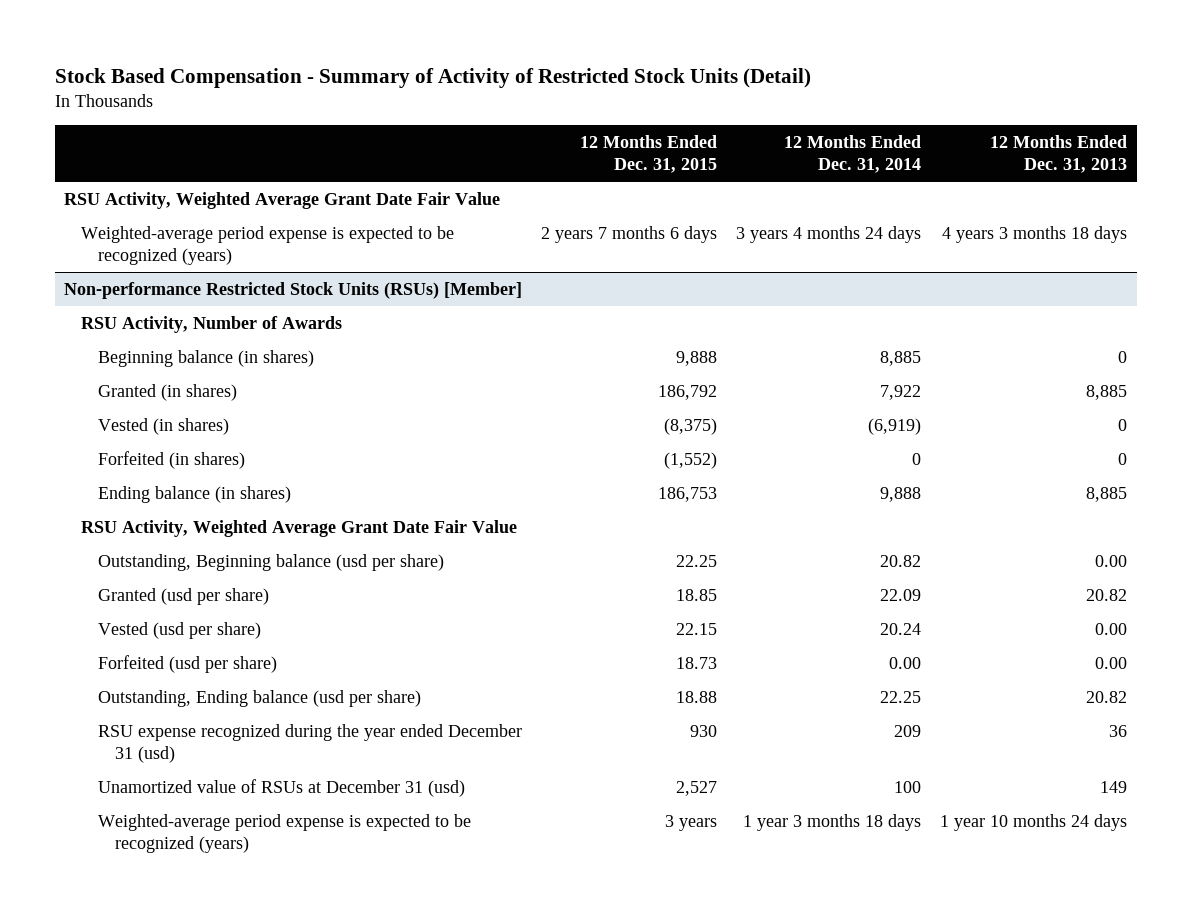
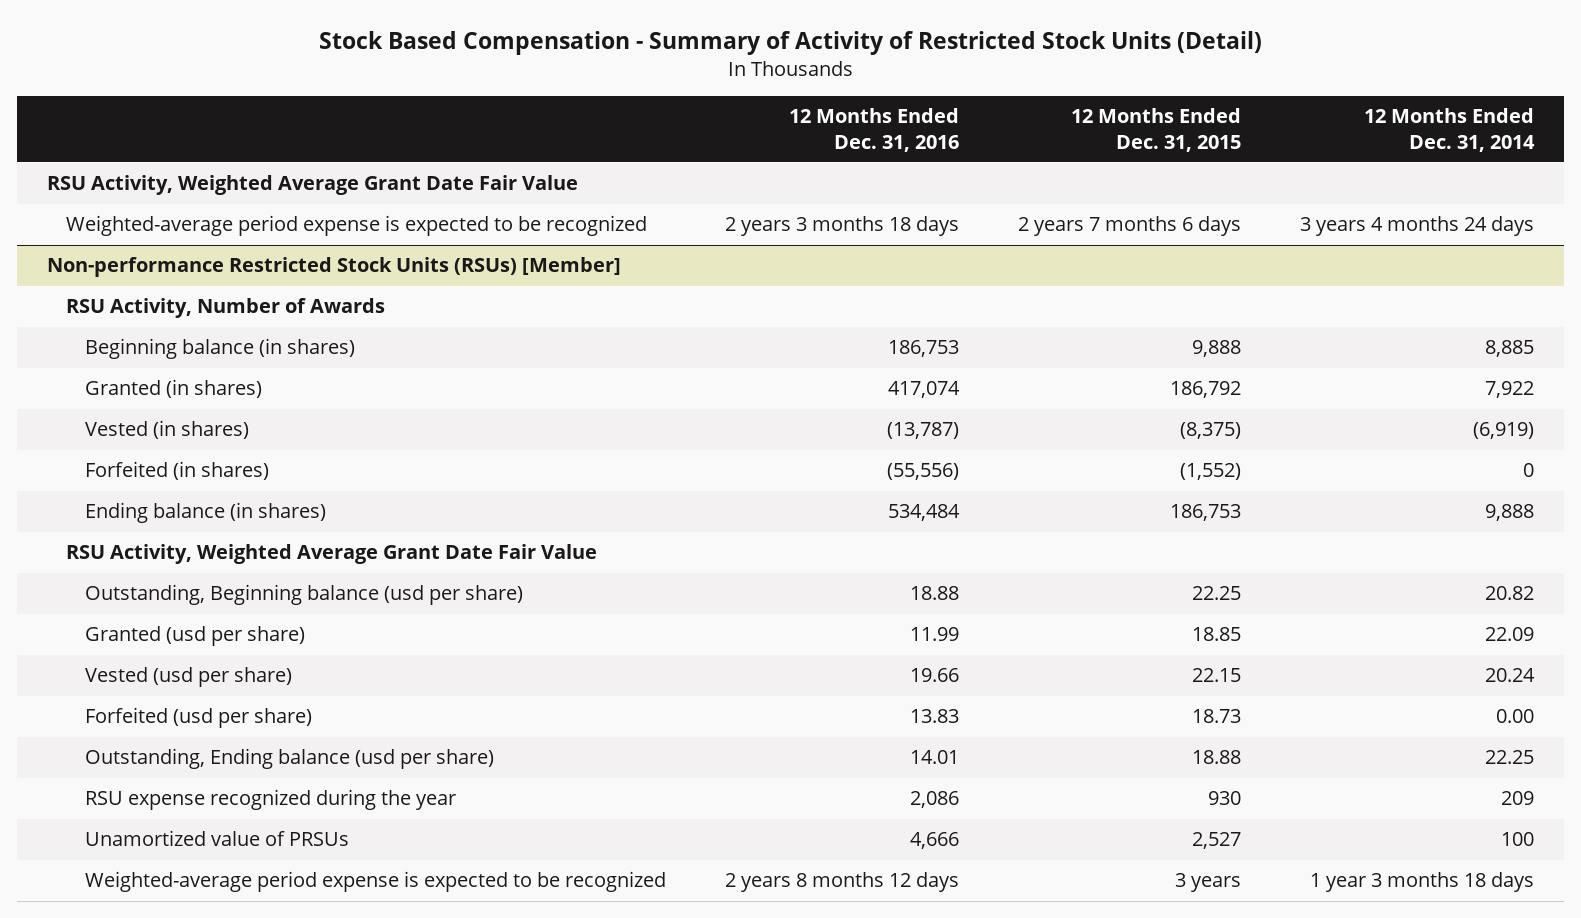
- | 12 Months Ended Dec. 31, 2015 | 12 Months Ended Dec. 31, 2014 | 12 Months Ended Dec. 31, 2013
+ | 12 Months Ended Dec. 31, 2016 | 12 Months Ended Dec. 31, 2015 | 12 Months Ended Dec. 31, 2014
- Weighted-average period expense is expected to be recognized (years) | 2 years 7 months 6 days | 3 years 4 months 24 days | 4 years 3 months 18 days
+ Weighted-average period expense is expected to be recognized | 2 years 3 months 18 days | 2 years 7 months 6 days | 3 years 4 months 24 days
@ Non-performance Restricted Stock Units (RSUs) [Member]
- RSU expense recognized during the year ended December 31 (usd) | 930 | 209 | 36
- Unamortized value of RSUs at December 31 (usd) | 2,527 | 100 | 149
- Weighted-average period expense is expected to be recognized (years) | 3 years | 1 year 3 months 18 days | 1 year 10 months 24 days
+ RSU expense recognized during the year | 2,086 | 930 | 209
+ Unamortized value of PRSUs | 4,666 | 2,527 | 100
+ Weighted-average period expense is expected to be recognized | 2 years 8 months 12 days | 3 years | 1 year 3 months 18 days

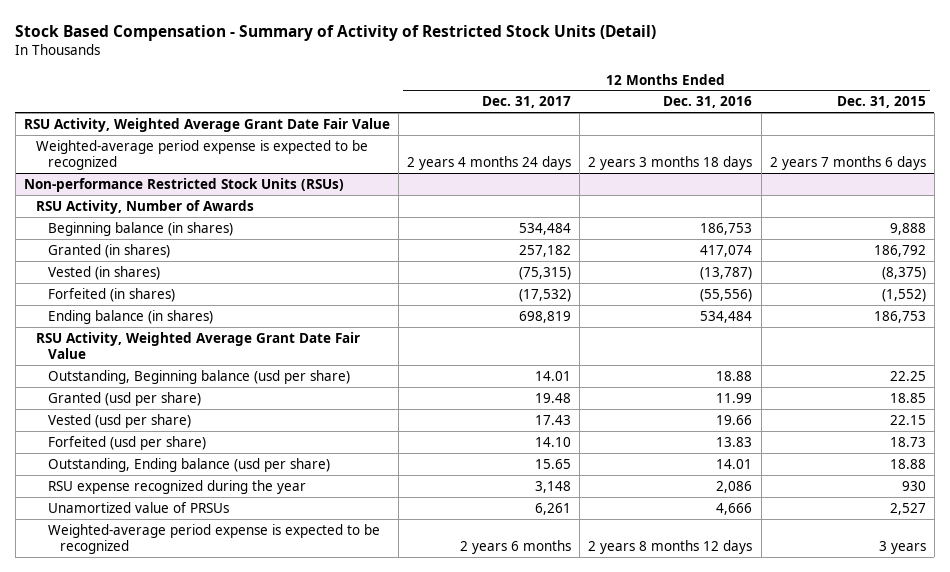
- | 12 Months Ended Dec. 31, 2016 | 12 Months Ended Dec. 31, 2015 | 12 Months Ended Dec. 31, 2014
+ | 12 Months Ended Dec. 31, 2017 | 12 Months Ended Dec. 31, 2016 | 12 Months Ended Dec. 31, 2015
- Non-performance Restricted Stock Units (RSUs) [Member]
+ Non-performance Restricted Stock Units (RSUs)

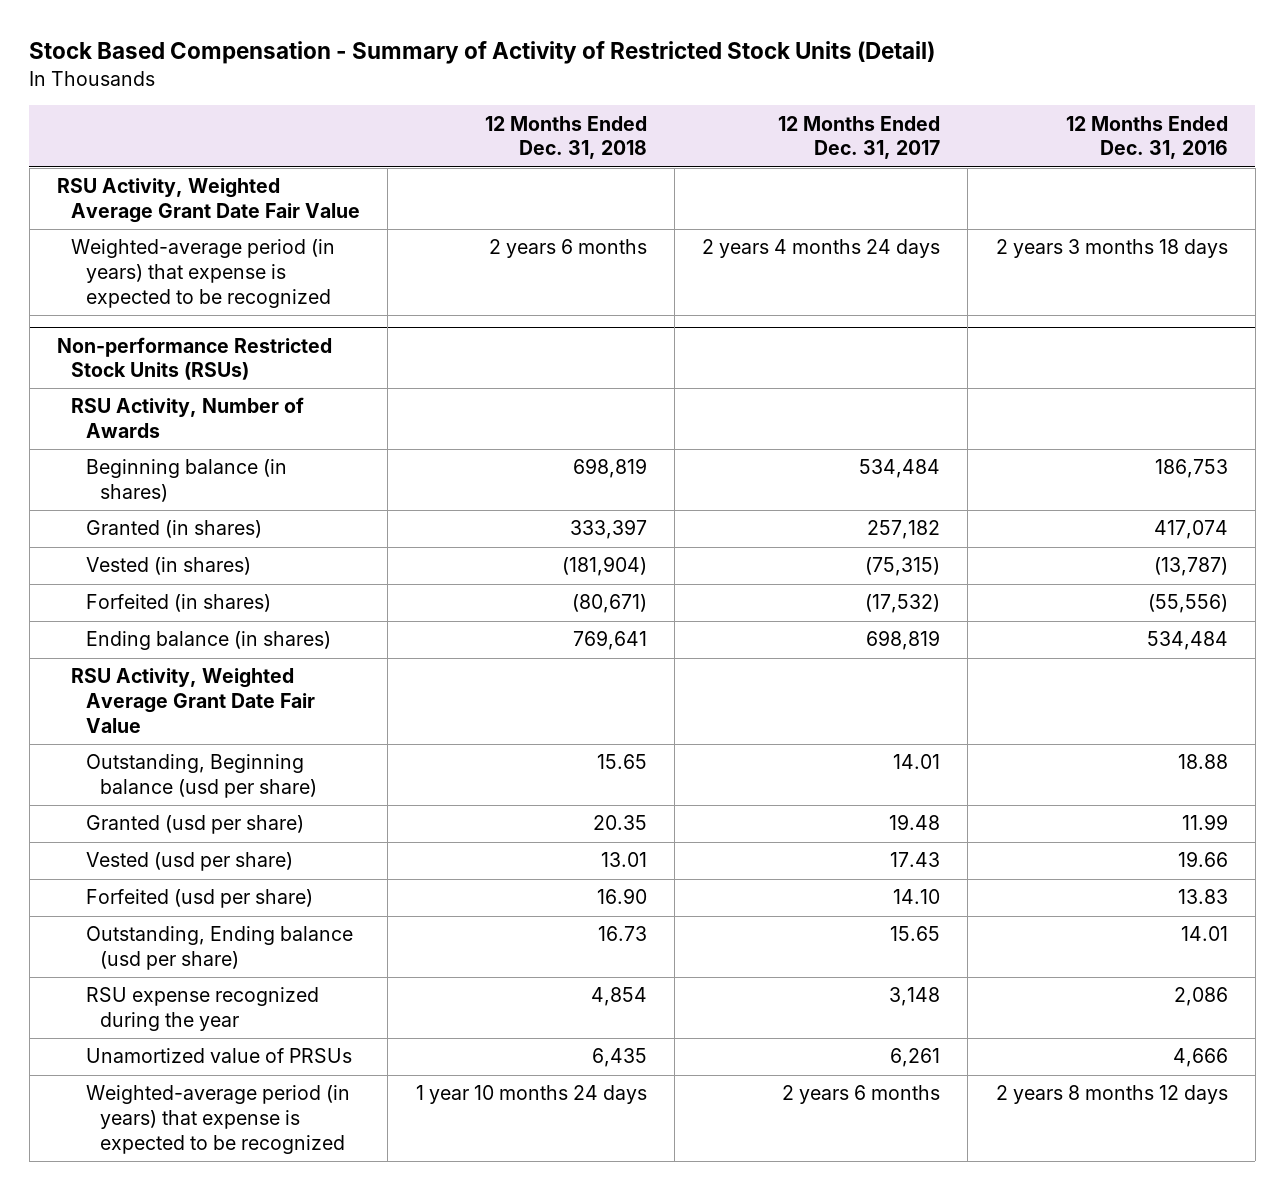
- | 12 Months Ended Dec. 31, 2017 | 12 Months Ended Dec. 31, 2016 | 12 Months Ended Dec. 31, 2015
+ | 12 Months Ended Dec. 31, 2018 | 12 Months Ended Dec. 31, 2017 | 12 Months Ended Dec. 31, 2016
- Weighted-average period expense is expected to be recognized | 2 years 4 months 24 days | 2 years 3 months 18 days | 2 years 7 months 6 days
+ Weighted-average period (in years) that expense is expected to be recognized | 2 years 6 months | 2 years 4 months 24 days | 2 years 3 months 18 days
@ Non-performance Restricted Stock Units (RSUs)
- Weighted-average period expense is expected to be recognized | 2 years 6 months | 2 years 8 months 12 days | 3 years
+ Weighted-average period (in years) that expense is expected to be recognized | 1 year 10 months 24 days | 2 years 6 months | 2 years 8 months 12 days

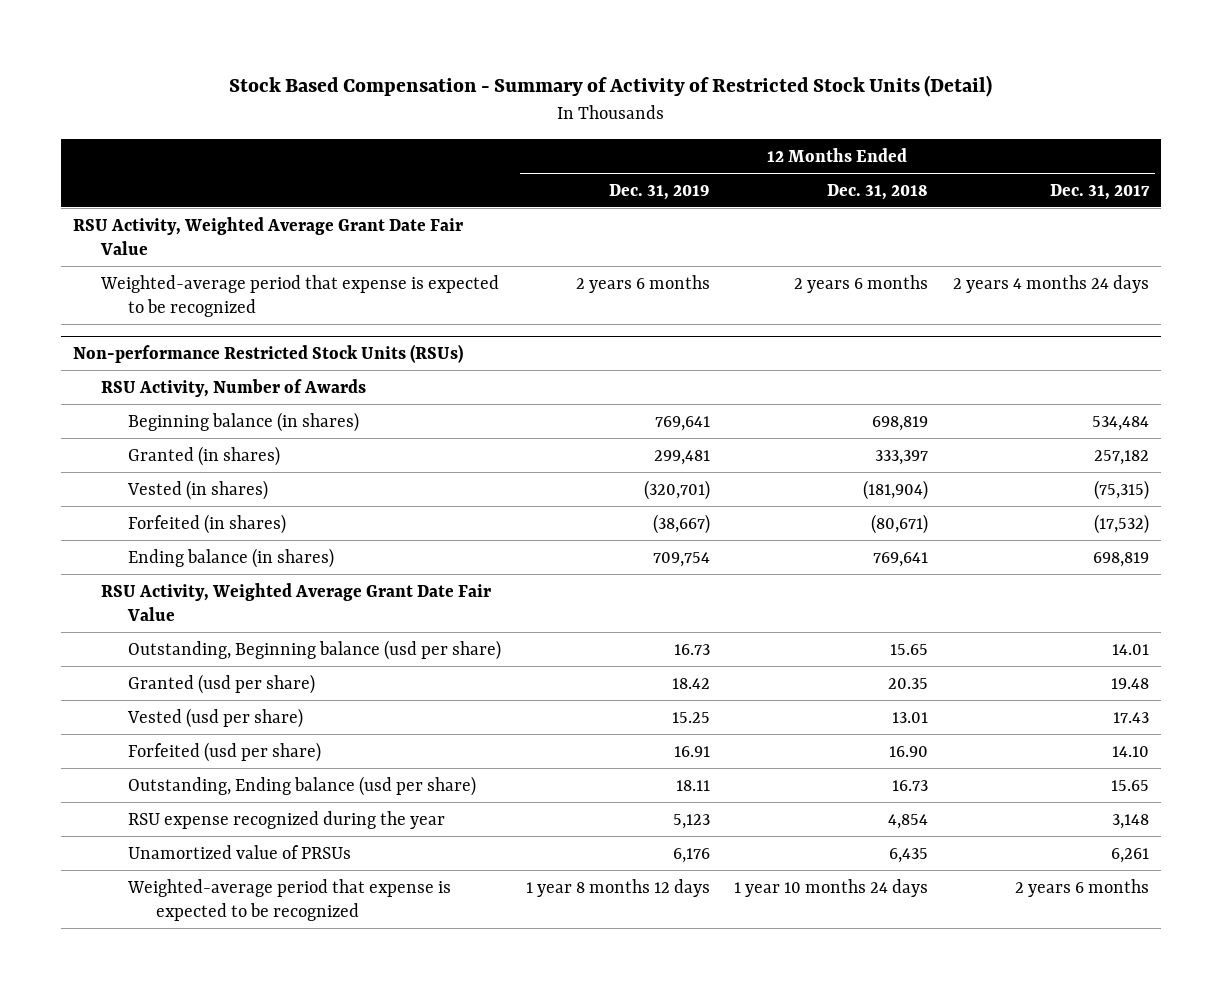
- | 12 Months Ended Dec. 31, 2018 | 12 Months Ended Dec. 31, 2017 | 12 Months Ended Dec. 31, 2016
+ | 12 Months Ended Dec. 31, 2019 | 12 Months Ended Dec. 31, 2018 | 12 Months Ended Dec. 31, 2017
- Weighted-average period (in years) that expense is expected to be recognized | 2 years 6 months | 2 years 4 months 24 days | 2 years 3 months 18 days
+ Weighted-average period that expense is expected to be recognized | 2 years 6 months | 2 years 6 months | 2 years 4 months 24 days
@ Non-performance Restricted Stock Units (RSUs)
- Weighted-average period (in years) that expense is expected to be recognized | 1 year 10 months 24 days | 2 years 6 months | 2 years 8 months 12 days
+ Weighted-average period that expense is expected to be recognized | 1 year 8 months 12 days | 1 year 10 months 24 days | 2 years 6 months

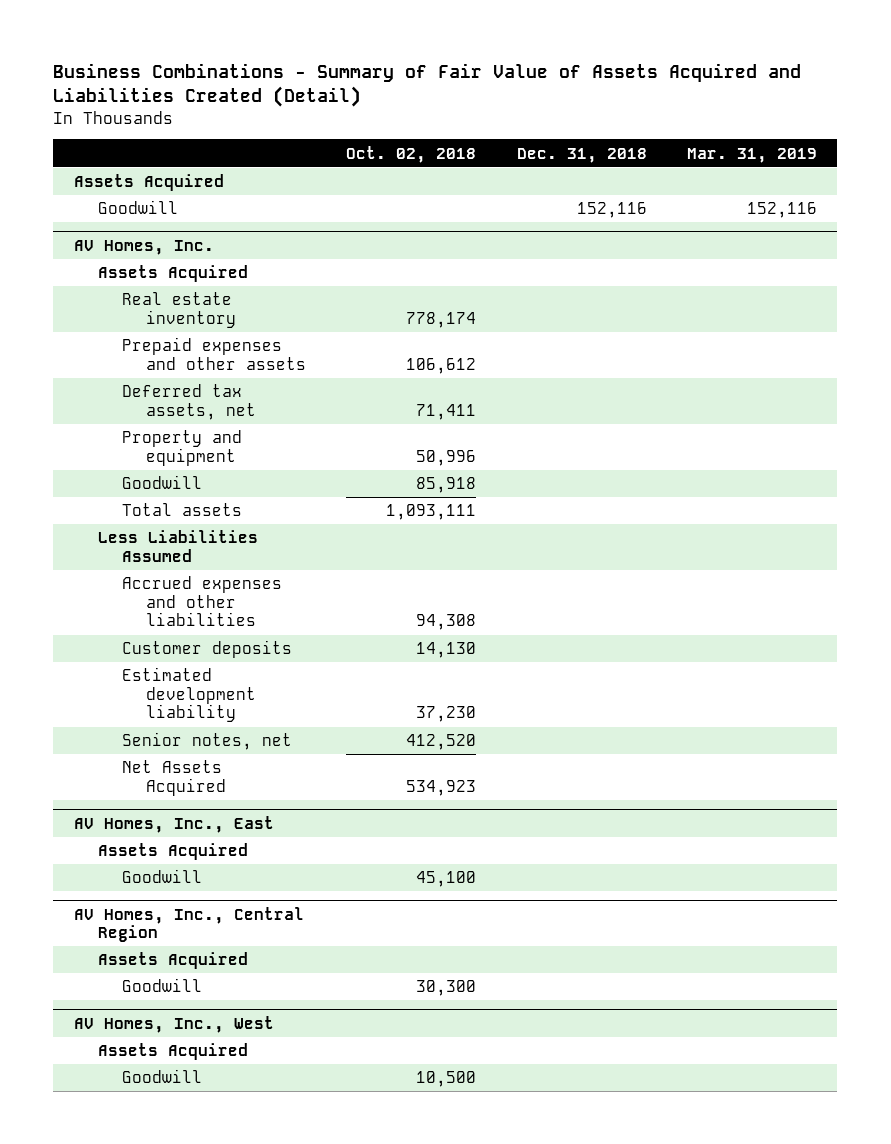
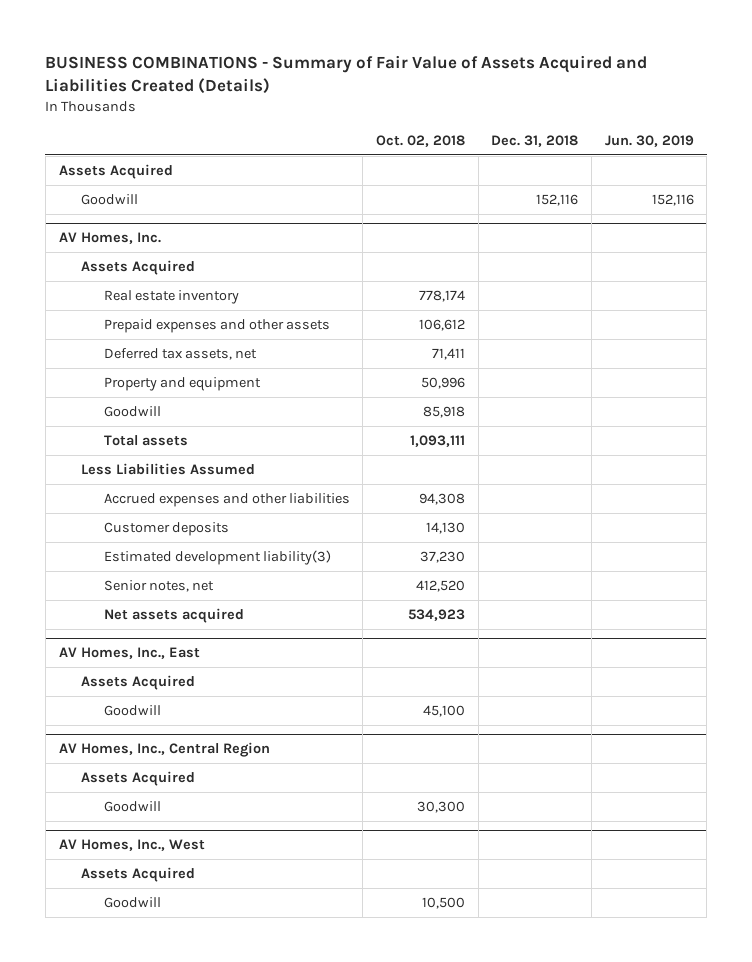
- Business Combinations - Summary of Fair Value of Assets Acquired and Liabilities Created (Detail)
+ BUSINESS COMBINATIONS - Summary of Fair Value of Assets Acquired and Liabilities Created (Details)
- | Oct. 02, 2018 | Dec. 31, 2018 | Mar. 31, 2019
+ | Oct. 02, 2018 | Dec. 31, 2018 | Jun. 30, 2019
@ AV Homes, Inc.
- Estimated development liability | 37,230 | |
+ Estimated development liability(3) | 37,230 | |
- Net Assets Acquired | 534,923 | |
+ Net assets acquired | 534,923 | |

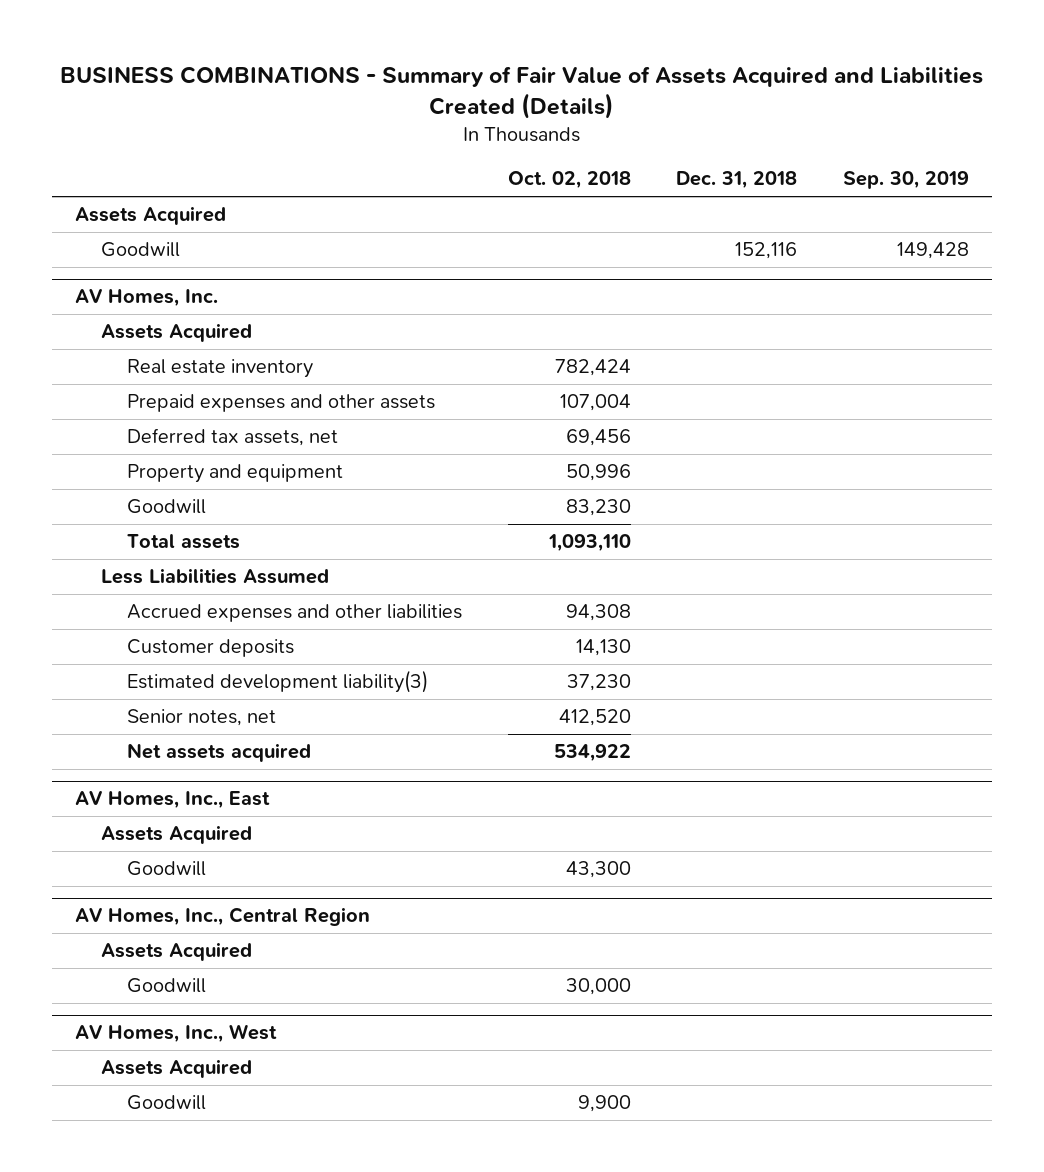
- | Oct. 02, 2018 | Dec. 31, 2018 | Jun. 30, 2019
+ | Oct. 02, 2018 | Dec. 31, 2018 | Sep. 30, 2019
@ AV Homes, Inc.
- Real estate inventory | 778,174 | |
- Prepaid expenses and other assets | 106,612 | |
- Deferred tax assets, net | 71,411 | |
+ Real estate inventory | 782,424 | |
+ Prepaid expenses and other assets | 107,004 | |
+ Deferred tax assets, net | 69,456 | |
- Goodwill | 85,918 | |
- Total assets | 1,093,111 | |
+ Goodwill | 83,230 | |
+ Total assets | 1,093,110 | |
- Net assets acquired | 534,923 | |
+ Net assets acquired | 534,922 | |
@ AV Homes, Inc., East
- Goodwill | 45,100 | |
+ Goodwill | 43,300 | |
@ AV Homes, Inc., Central Region
- Goodwill | 30,300 | |
+ Goodwill | 30,000 | |
@ AV Homes, Inc., West
- Goodwill | 10,500 | |
+ Goodwill | 9,900 | |

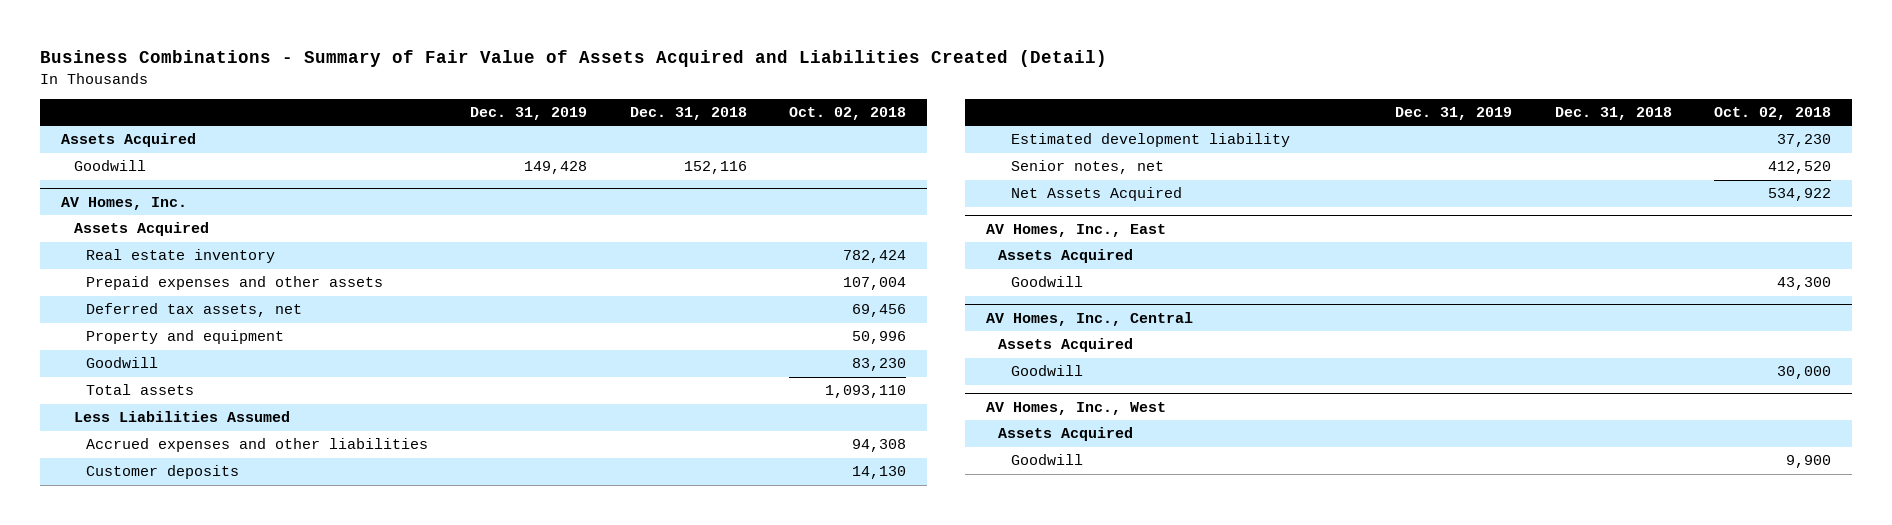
- BUSINESS COMBINATIONS - Summary of Fair Value of Assets Acquired and Liabilities Created (Details)
+ Business Combinations - Summary of Fair Value of Assets Acquired and Liabilities Created (Detail)
- | Oct. 02, 2018 | Dec. 31, 2018 | Sep. 30, 2019
+ | Dec. 31, 2019 | Dec. 31, 2018 | Oct. 02, 2018
@ AV Homes, Inc.
- Estimated development liability(3) | 37,230 | |
+ Estimated development liability | | | 37,230
- Net assets acquired | 534,922 | |
+ Net Assets Acquired | | | 534,922
- AV Homes, Inc., Central Region
+ AV Homes, Inc., Central

